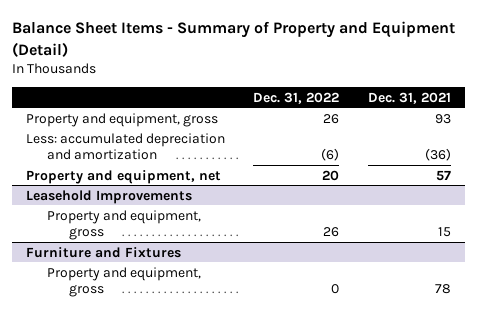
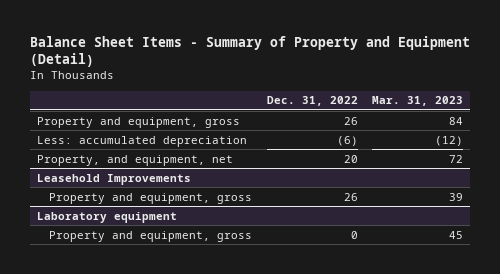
- | Dec. 31, 2022 | Dec. 31, 2021
+ | Dec. 31, 2022 | Mar. 31, 2023
- Less: accumulated depreciation and amortization | (6) | (36)
- Property and equipment, net | 20 | 57
+ Less: accumulated depreciation | (6) | (12)
+ Property, and equipment, net | 20 | 72
- Furniture and Fixtures
+ Laboratory equipment

